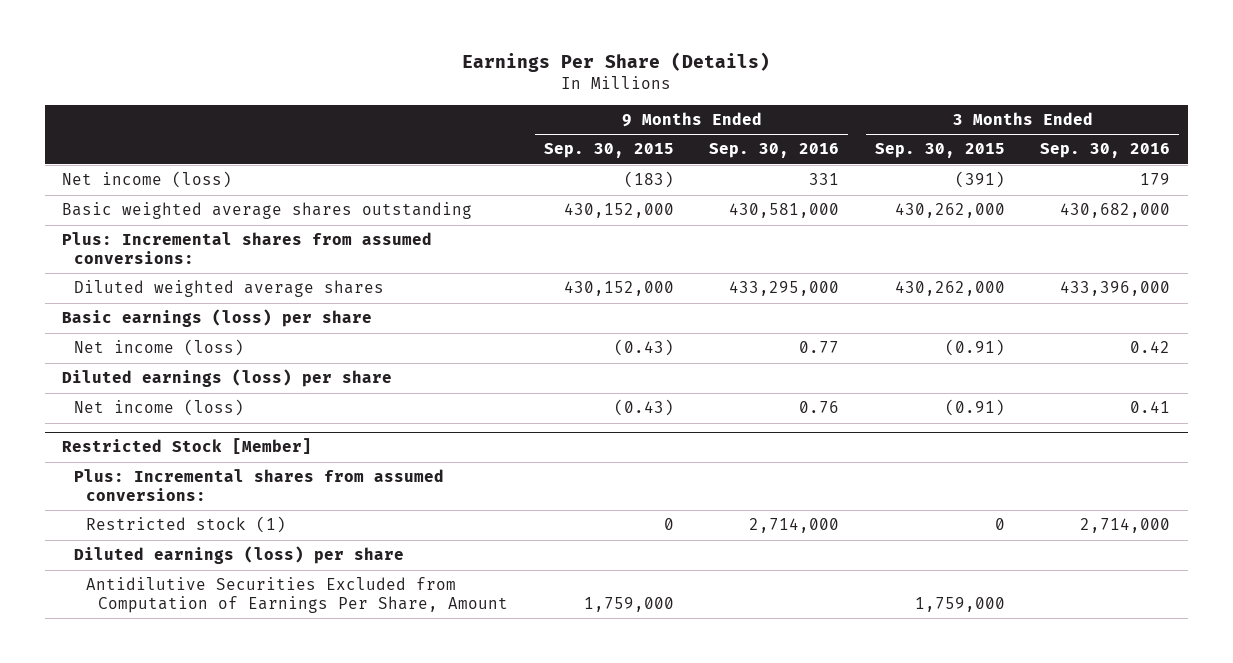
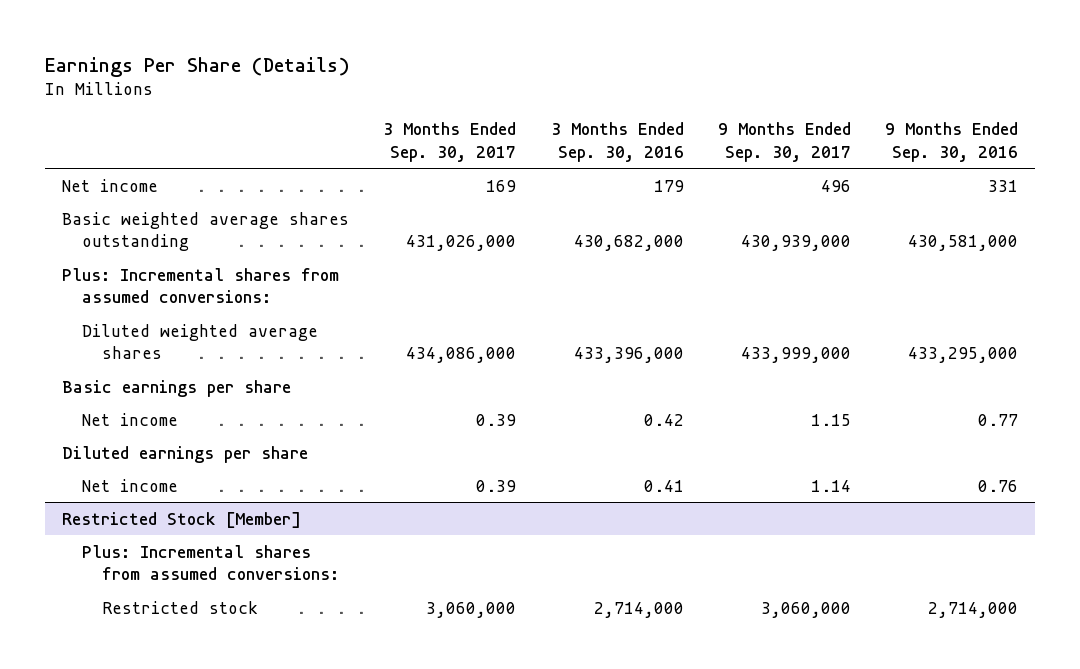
- | 9 Months Ended Sep. 30, 2015 | 9 Months Ended Sep. 30, 2016 | 3 Months Ended Sep. 30, 2015 | 3 Months Ended Sep. 30, 2016
+ | 3 Months Ended Sep. 30, 2017 | 3 Months Ended Sep. 30, 2016 | 9 Months Ended Sep. 30, 2017 | 9 Months Ended Sep. 30, 2016
- Net income (loss) | (183) | 331 | (391) | 179
+ Net income | 169 | 179 | 496 | 331
- Basic earnings (loss) per share
- Net income (loss) | (0.43) | 0.77 | (0.91) | 0.42
- Diluted earnings (loss) per share
- Net income (loss) | (0.43) | 0.76 | (0.91) | 0.41
+ Basic earnings per share
+ Net income | 0.39 | 0.42 | 1.15 | 0.77
+ Diluted earnings per share
+ Net income | 0.39 | 0.41 | 1.14 | 0.76
@ Restricted Stock [Member]
- Restricted stock (1) | 0 | 2,714,000 | 0 | 2,714,000
- Diluted earnings (loss) per share
- Antidilutive Securities Excluded from Computation of Earnings Per Share, Amount | 1,759,000 | | 1,759,000 |
+ Restricted stock | 3,060,000 | 2,714,000 | 3,060,000 | 2,714,000

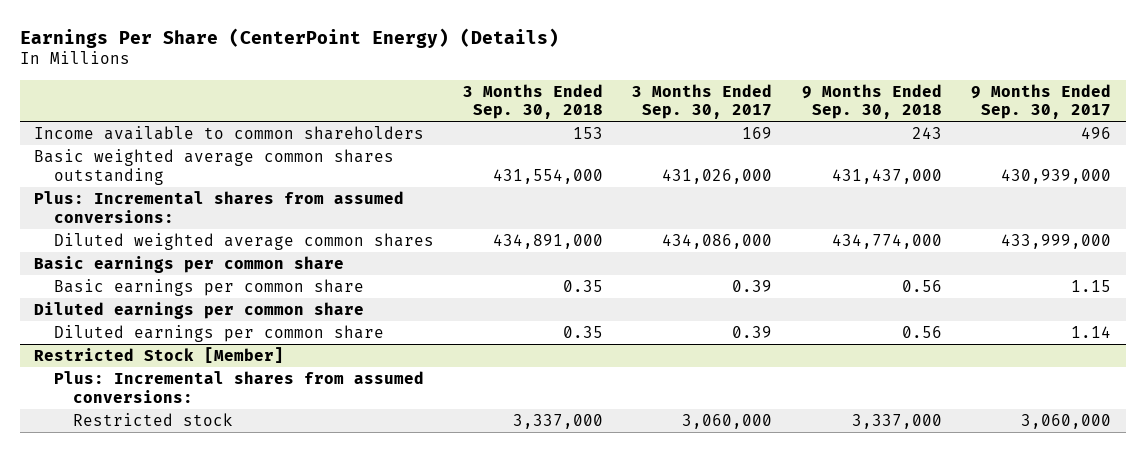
- Earnings Per Share (Details)
+ Earnings Per Share (CenterPoint Energy) (Details)
- | 3 Months Ended Sep. 30, 2017 | 3 Months Ended Sep. 30, 2016 | 9 Months Ended Sep. 30, 2017 | 9 Months Ended Sep. 30, 2016
+ | 3 Months Ended Sep. 30, 2018 | 3 Months Ended Sep. 30, 2017 | 9 Months Ended Sep. 30, 2018 | 9 Months Ended Sep. 30, 2017
- Net income | 169 | 179 | 496 | 331
- Basic weighted average shares outstanding | 431,026,000 | 430,682,000 | 430,939,000 | 430,581,000
+ Income available to common shareholders | 153 | 169 | 243 | 496
+ Basic weighted average common shares outstanding | 431,554,000 | 431,026,000 | 431,437,000 | 430,939,000
- Diluted weighted average shares | 434,086,000 | 433,396,000 | 433,999,000 | 433,295,000
- Basic earnings per share
- Net income | 0.39 | 0.42 | 1.15 | 0.77
- Diluted earnings per share
- Net income | 0.39 | 0.41 | 1.14 | 0.76
+ Diluted weighted average common shares | 434,891,000 | 434,086,000 | 434,774,000 | 433,999,000
+ Basic earnings per common share
+ Basic earnings per common share | 0.35 | 0.39 | 0.56 | 1.15
+ Diluted earnings per common share
+ Diluted earnings per common share | 0.35 | 0.39 | 0.56 | 1.14

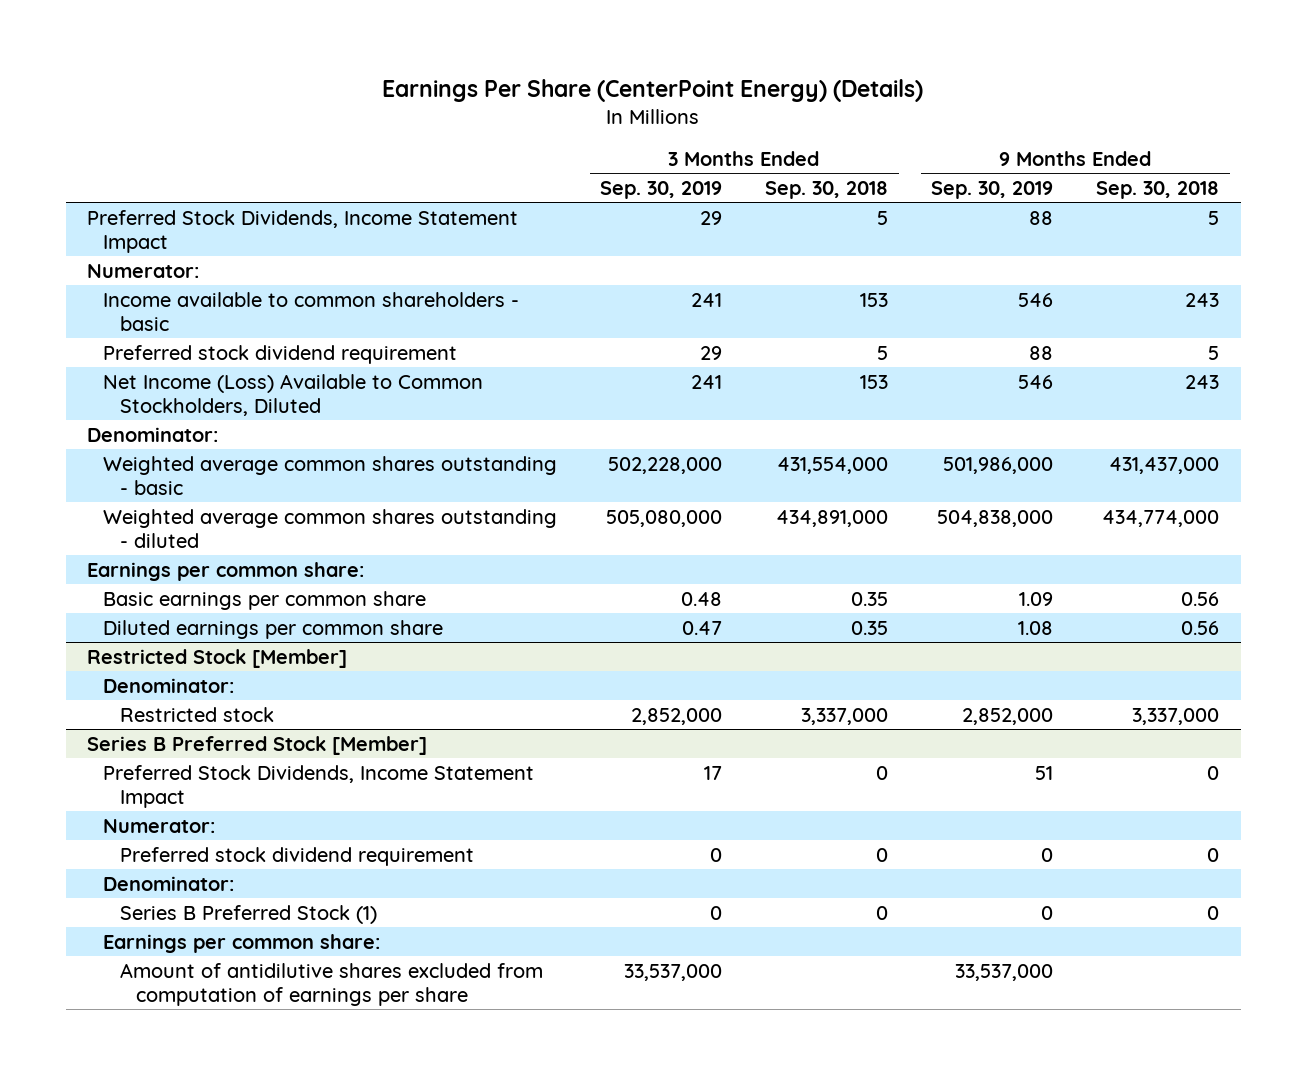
- | 3 Months Ended Sep. 30, 2018 | 3 Months Ended Sep. 30, 2017 | 9 Months Ended Sep. 30, 2018 | 9 Months Ended Sep. 30, 2017
+ | 3 Months Ended Sep. 30, 2019 | 3 Months Ended Sep. 30, 2018 | 9 Months Ended Sep. 30, 2019 | 9 Months Ended Sep. 30, 2018
- Income available to common shareholders | 153 | 169 | 243 | 496
- Basic weighted average common shares outstanding | 431,554,000 | 431,026,000 | 431,437,000 | 430,939,000
- Plus: Incremental shares from assumed conversions:
- Diluted weighted average common shares | 434,891,000 | 434,086,000 | 434,774,000 | 433,999,000
- Basic earnings per common share
+ Preferred Stock Dividends, Income Statement Impact | 29 | 5 | 88 | 5
+ Numerator:
+ Income available to common shareholders - basic | 241 | 153 | 546 | 243
+ Preferred stock dividend requirement | 29 | 5 | 88 | 5
+ Net Income (Loss) Available to Common Stockholders, Diluted | 241 | 153 | 546 | 243
+ Denominator:
+ Weighted average common shares outstanding - basic | 502,228,000 | 431,554,000 | 501,986,000 | 431,437,000
+ Weighted average common shares outstanding - diluted | 505,080,000 | 434,891,000 | 504,838,000 | 434,774,000
+ Earnings per common share:
- Diluted earnings per common share
@ Restricted Stock [Member]
- Plus: Incremental shares from assumed conversions:
+ Denominator:
+ Series B Preferred Stock [Member]
+ Preferred Stock Dividends, Income Statement Impact | 17 | 0 | 51 | 0
+ Numerator:
+ Preferred stock dividend requirement | 0 | 0 | 0 | 0
+ Denominator:
+ Series B Preferred Stock (1) | 0 | 0 | 0 | 0
+ Earnings per common share:
+ Amount of antidilutive shares excluded from computation of earnings per share | 33,537,000 | | 33,537,000 |

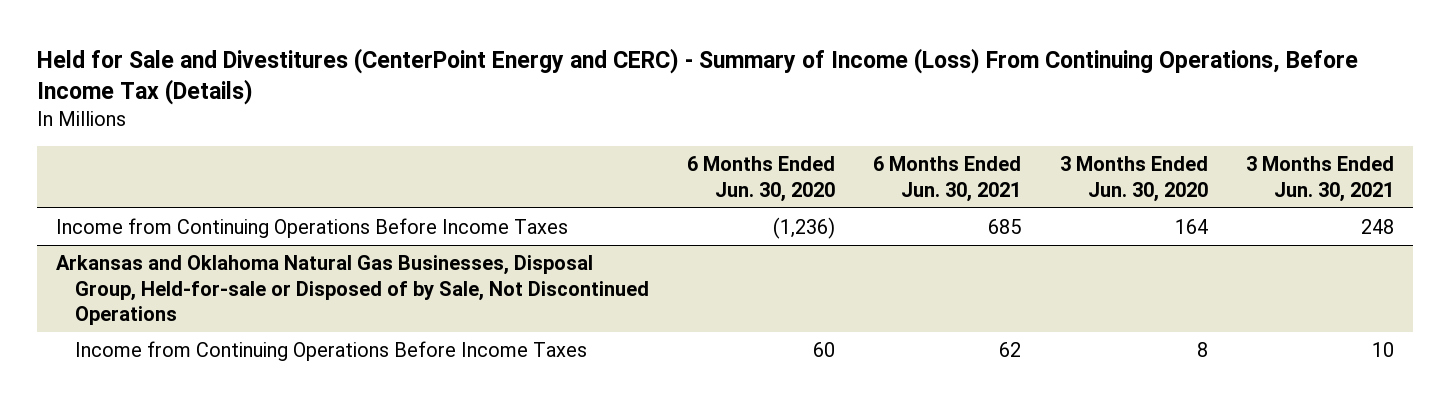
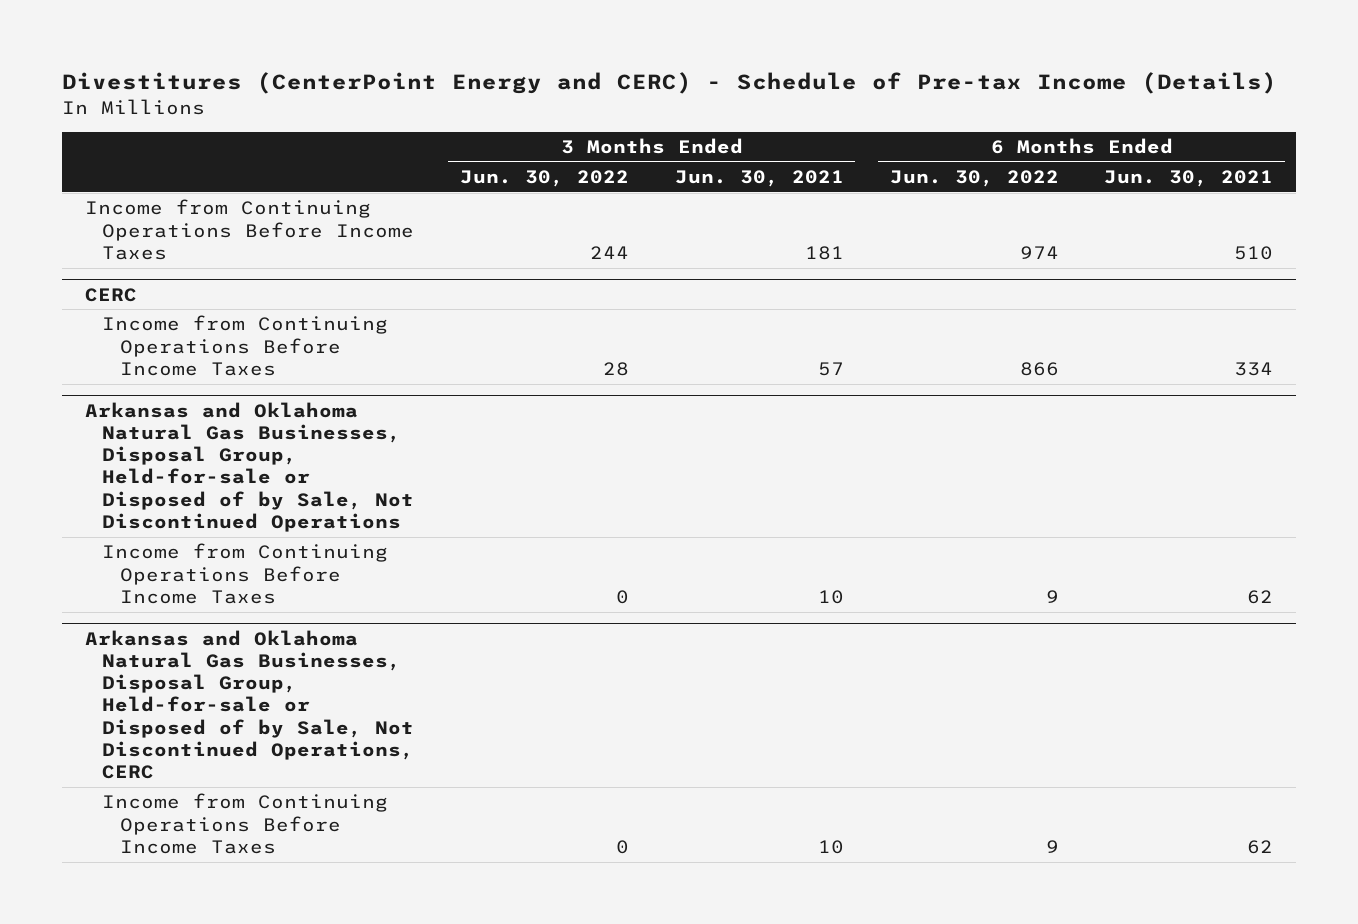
- Held for Sale and Divestitures (CenterPoint Energy and CERC) - Summary of Income (Loss) From Continuing Operations, Before Income Tax (Details)
+ Divestitures (CenterPoint Energy and CERC) - Schedule of Pre-tax Income (Details)
- | 6 Months Ended Jun. 30, 2020 | 6 Months Ended Jun. 30, 2021 | 3 Months Ended Jun. 30, 2020 | 3 Months Ended Jun. 30, 2021
+ | 3 Months Ended Jun. 30, 2022 | 3 Months Ended Jun. 30, 2021 | 6 Months Ended Jun. 30, 2022 | 6 Months Ended Jun. 30, 2021
- Income from Continuing Operations Before Income Taxes | (1,236) | 685 | 164 | 248
+ Income from Continuing Operations Before Income Taxes | 244 | 181 | 974 | 510
+ CERC
+ Income from Continuing Operations Before Income Taxes | 28 | 57 | 866 | 334
+ Arkansas and Oklahoma Natural Gas Businesses, Disposal Group, Held-for-sale or Disposed of by Sale, Not Discontinued Operations, CERC
+ Income from Continuing Operations Before Income Taxes | 0 | 10 | 9 | 62

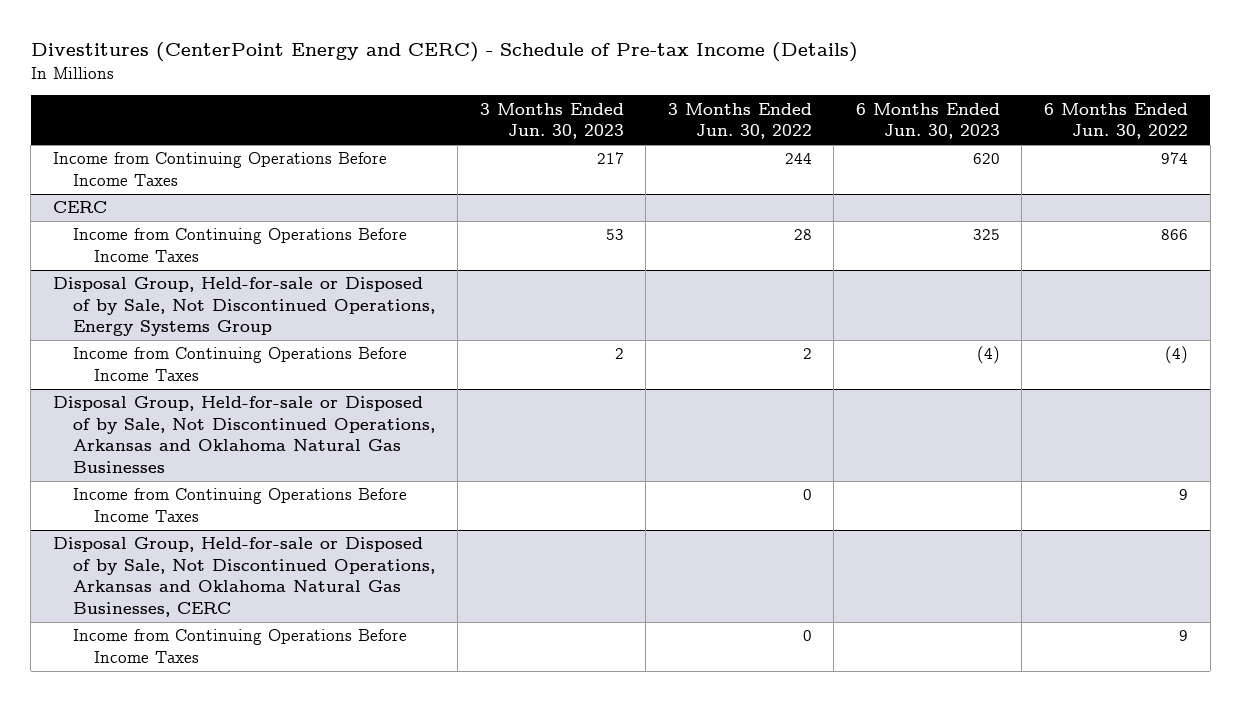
- | 3 Months Ended Jun. 30, 2022 | 3 Months Ended Jun. 30, 2021 | 6 Months Ended Jun. 30, 2022 | 6 Months Ended Jun. 30, 2021
+ | 3 Months Ended Jun. 30, 2023 | 3 Months Ended Jun. 30, 2022 | 6 Months Ended Jun. 30, 2023 | 6 Months Ended Jun. 30, 2022
- Arkansas and Oklahoma Natural Gas Businesses, Disposal Group, Held-for-sale or Disposed of by Sale, Not Discontinued Operations
+ Disposal Group, Held-for-sale or Disposed of by Sale, Not Discontinued Operations, Energy Systems Group
+ Income from Continuing Operations Before Income Taxes | 2 | 2 | (4) | (4)
+ Disposal Group, Held-for-sale or Disposed of by Sale, Not Discontinued Operations, Arkansas and Oklahoma Natural Gas Businesses
- Arkansas and Oklahoma Natural Gas Businesses, Disposal Group, Held-for-sale or Disposed of by Sale, Not Discontinued Operations, CERC
+ Disposal Group, Held-for-sale or Disposed of by Sale, Not Discontinued Operations, Arkansas and Oklahoma Natural Gas Businesses, CERC

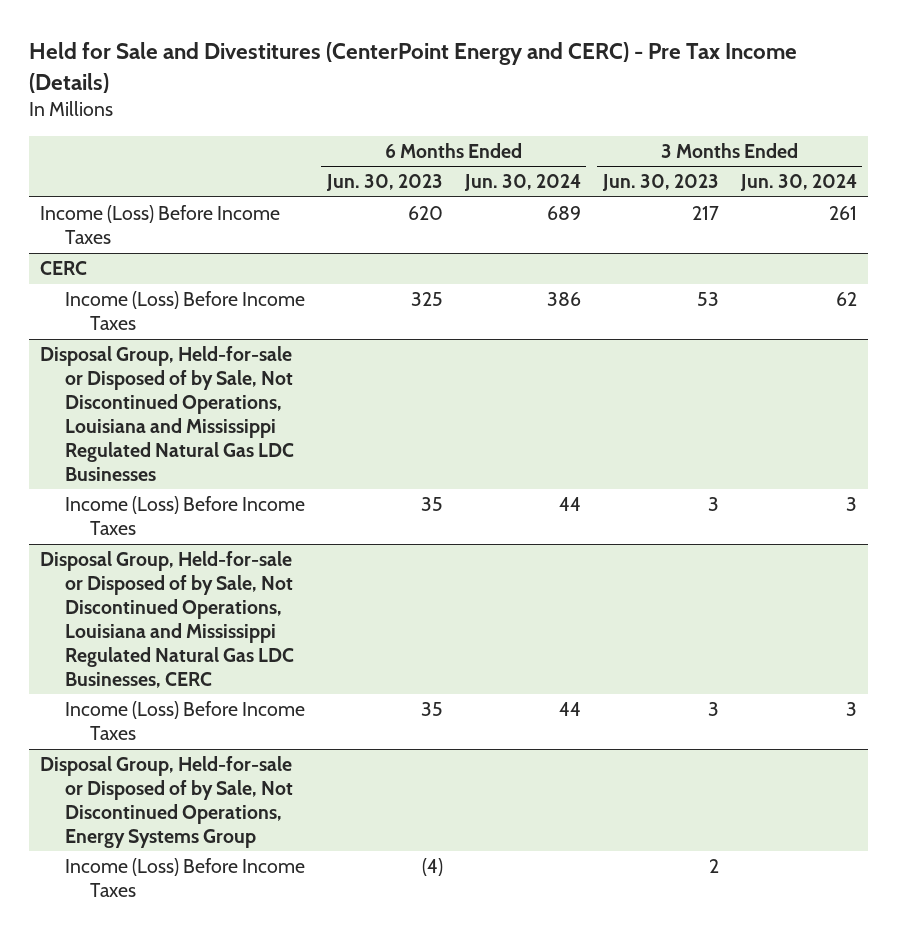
- Divestitures (CenterPoint Energy and CERC) - Schedule of Pre-tax Income (Details)
+ Held for Sale and Divestitures (CenterPoint Energy and CERC) - Pre Tax Income (Details)
- | 3 Months Ended Jun. 30, 2023 | 3 Months Ended Jun. 30, 2022 | 6 Months Ended Jun. 30, 2023 | 6 Months Ended Jun. 30, 2022
+ | 6 Months Ended Jun. 30, 2023 | 6 Months Ended Jun. 30, 2024 | 3 Months Ended Jun. 30, 2023 | 3 Months Ended Jun. 30, 2024
- Income from Continuing Operations Before Income Taxes | 217 | 244 | 620 | 974
+ Income (Loss) Before Income Taxes | 620 | 689 | 217 | 261
@ CERC
- Income from Continuing Operations Before Income Taxes | 53 | 28 | 325 | 866
+ Income (Loss) Before Income Taxes | 325 | 386 | 53 | 62
+ Disposal Group, Held-for-sale or Disposed of by Sale, Not Discontinued Operations, Louisiana and Mississippi Regulated Natural Gas LDC Businesses
+ Income (Loss) Before Income Taxes | 35 | 44 | 3 | 3
+ Disposal Group, Held-for-sale or Disposed of by Sale, Not Discontinued Operations, Louisiana and Mississippi Regulated Natural Gas LDC Businesses, CERC
+ Income (Loss) Before Income Taxes | 35 | 44 | 3 | 3
@ Disposal Group, Held-for-sale or Disposed of by Sale, Not Discontinued Operations, Energy Systems Group
- Income from Continuing Operations Before Income Taxes | 2 | 2 | (4) | (4)
- Disposal Group, Held-for-sale or Disposed of by Sale, Not Discontinued Operations, Arkansas and Oklahoma Natural Gas Businesses
- Income from Continuing Operations Before Income Taxes | | 0 | | 9
- Disposal Group, Held-for-sale or Disposed of by Sale, Not Discontinued Operations, Arkansas and Oklahoma Natural Gas Businesses, CERC
- Income from Continuing Operations Before Income Taxes | | 0 | | 9
@ Disposal Group, Held-for-sale or Disposed of by Sale, Not Discontinued Operations, Energy Systems Group
+ Income (Loss) Before Income Taxes | (4) | | 2 |

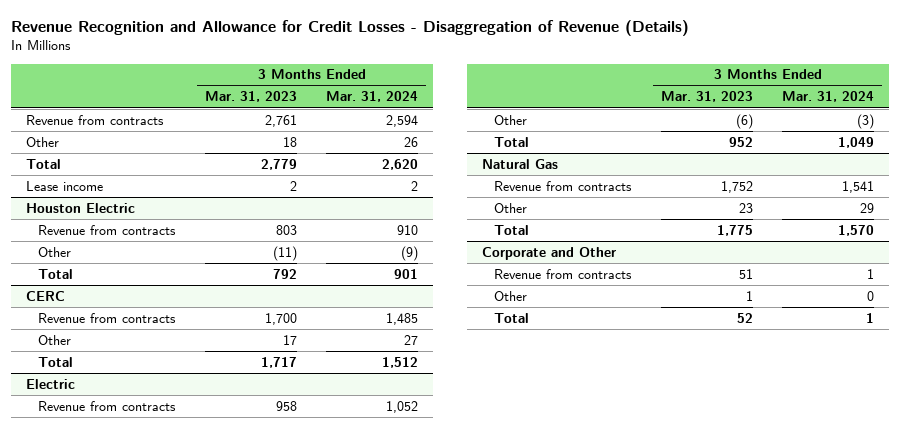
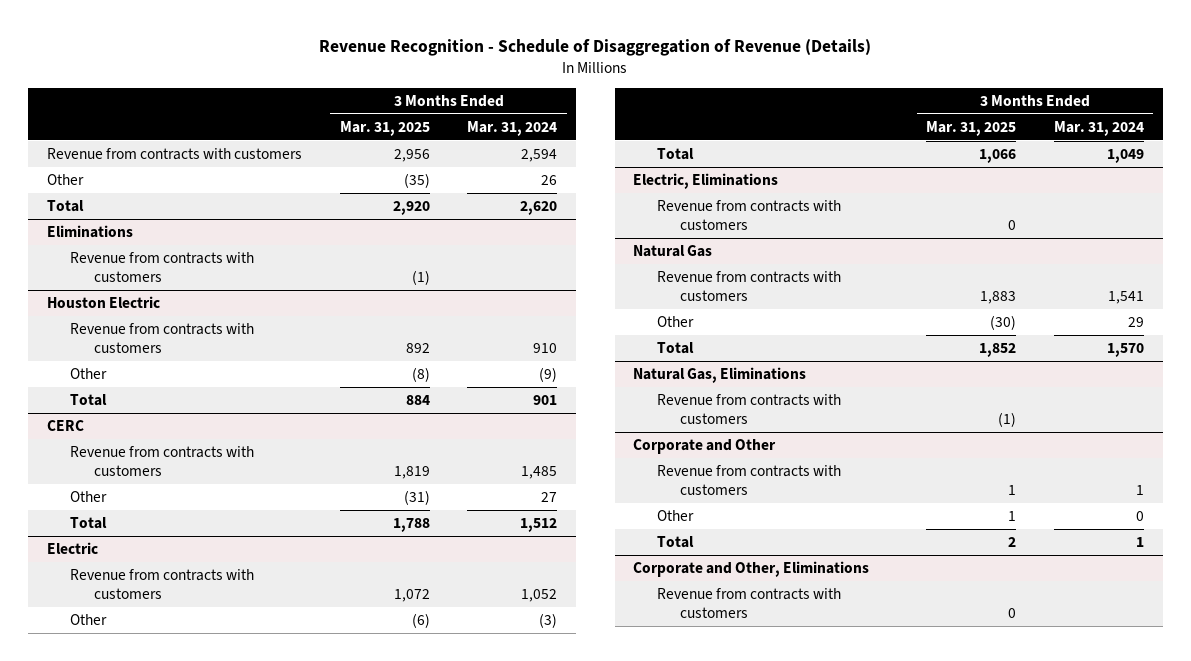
- Revenue Recognition and Allowance for Credit Losses - Disaggregation of Revenue (Details)
+ Revenue Recognition - Schedule of Disaggregation of Revenue (Details)
- | 3 Months Ended Mar. 31, 2023 | 3 Months Ended Mar. 31, 2024
+ | 3 Months Ended Mar. 31, 2025 | 3 Months Ended Mar. 31, 2024
- Revenue from contracts | 2,761 | 2,594
+ Revenue from contracts with customers | 2,956 | 2,594
- Lease income | 2 | 2
+ Eliminations
+ Revenue from contracts with customers | (1) |
@ Houston Electric
- Revenue from contracts | 803 | 910
+ Revenue from contracts with customers | 892 | 910
@ CERC
- Revenue from contracts | 1,700 | 1,485
+ Revenue from contracts with customers | 1,819 | 1,485
@ Electric
- Revenue from contracts | 958 | 1,052
+ Revenue from contracts with customers | 1,072 | 1,052
+ Electric, Eliminations
+ Revenue from contracts with customers | 0 |
@ Natural Gas
- Revenue from contracts | 1,752 | 1,541
+ Revenue from contracts with customers | 1,883 | 1,541
+ Natural Gas, Eliminations
+ Revenue from contracts with customers | (1) |
@ Corporate and Other
- Revenue from contracts | 51 | 1
+ Revenue from contracts with customers | 1 | 1
+ Corporate and Other, Eliminations
+ Revenue from contracts with customers | 0 |

